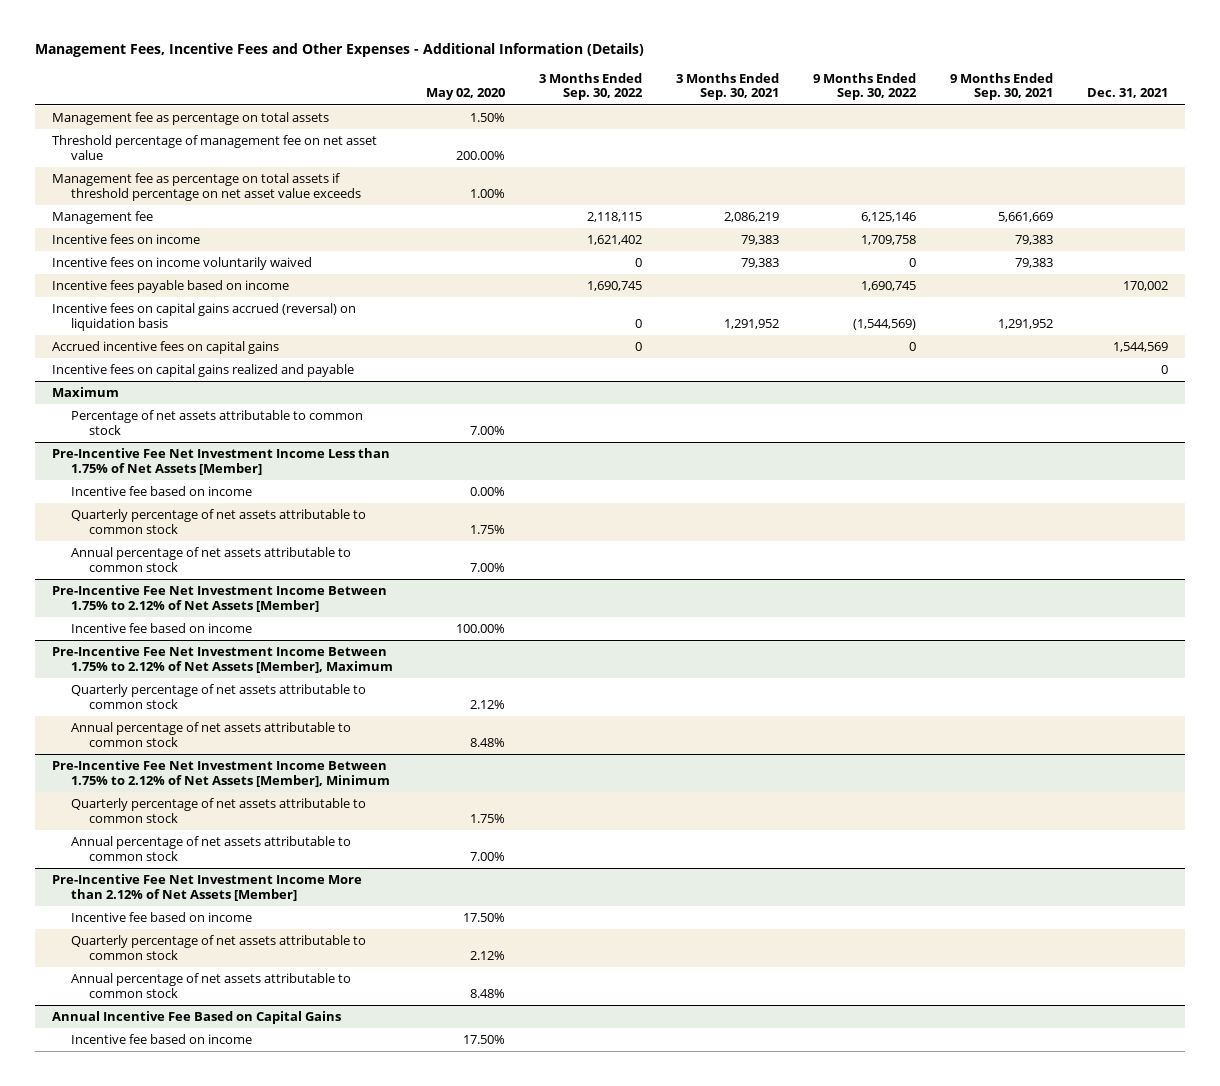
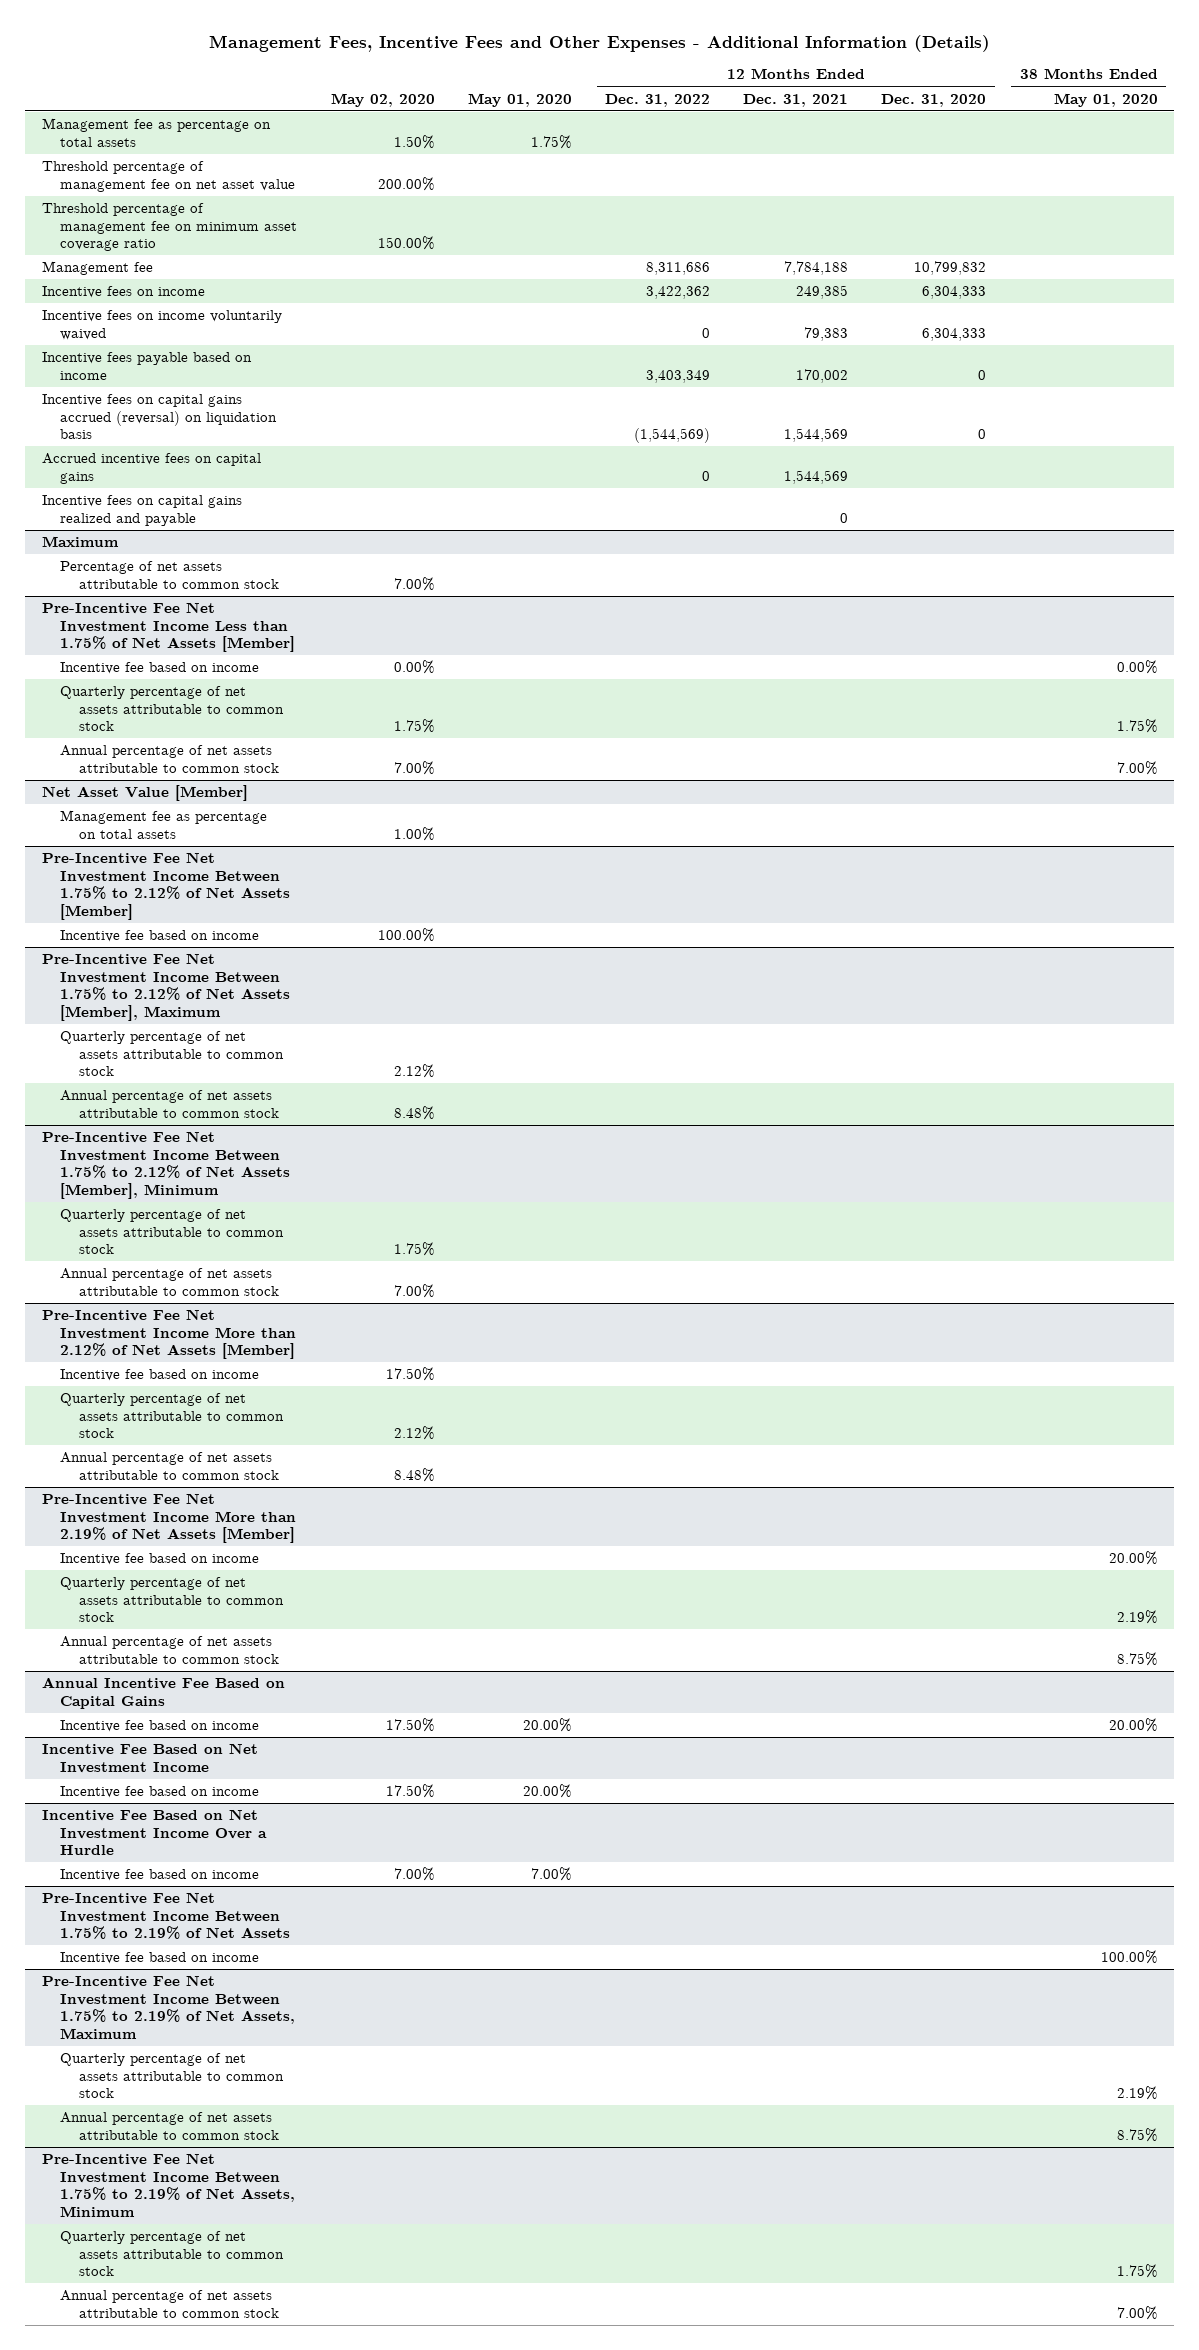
- | May 02, 2020 | 3 Months Ended Sep. 30, 2022 | 3 Months Ended Sep. 30, 2021 | 9 Months Ended Sep. 30, 2022 | 9 Months Ended Sep. 30, 2021 | Dec. 31, 2021
+ | May 02, 2020 | May 01, 2020 | 12 Months Ended Dec. 31, 2022 | 12 Months Ended Dec. 31, 2021 | 12 Months Ended Dec. 31, 2020 | 38 Months Ended May 01, 2020
- Management fee as percentage on total assets if threshold percentage on net asset value exceeds | 1.00% | | | | |
+ Threshold percentage of management fee on minimum asset coverage ratio | 150.00% | | | | |
+ Net Asset Value [Member]
+ Management fee as percentage on total assets | 1.00% | | | | |
+ Pre-Incentive Fee Net Investment Income More than 2.19% of Net Assets [Member]
+ Incentive fee based on income | | | | | | 20.00%
+ Quarterly percentage of net assets attributable to common stock | | | | | | 2.19%
+ Annual percentage of net assets attributable to common stock | | | | | | 8.75%
+ Incentive Fee Based on Net Investment Income
+ Incentive fee based on income | 17.50% | 20.00% | | | |
+ Incentive Fee Based on Net Investment Income Over a Hurdle
+ Incentive fee based on income | 7.00% | 7.00% | | | |
+ Pre-Incentive Fee Net Investment Income Between 1.75% to 2.19% of Net Assets
+ Incentive fee based on income | | | | | | 100.00%
+ Pre-Incentive Fee Net Investment Income Between 1.75% to 2.19% of Net Assets, Maximum
+ Quarterly percentage of net assets attributable to common stock | | | | | | 2.19%
+ Annual percentage of net assets attributable to common stock | | | | | | 8.75%
+ Pre-Incentive Fee Net Investment Income Between 1.75% to 2.19% of Net Assets, Minimum
+ Quarterly percentage of net assets attributable to common stock | | | | | | 1.75%
+ Annual percentage of net assets attributable to common stock | | | | | | 7.00%

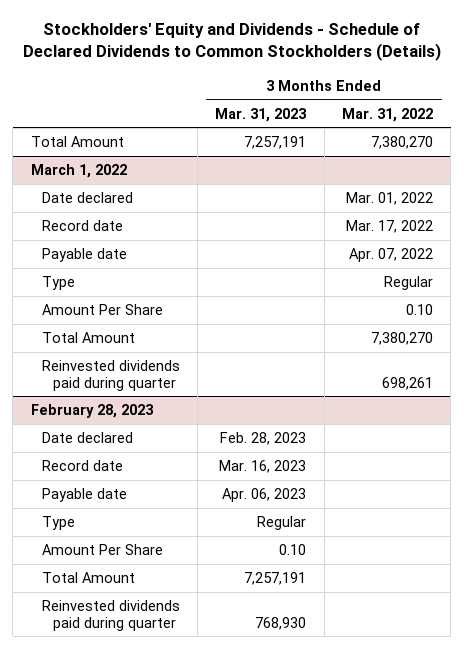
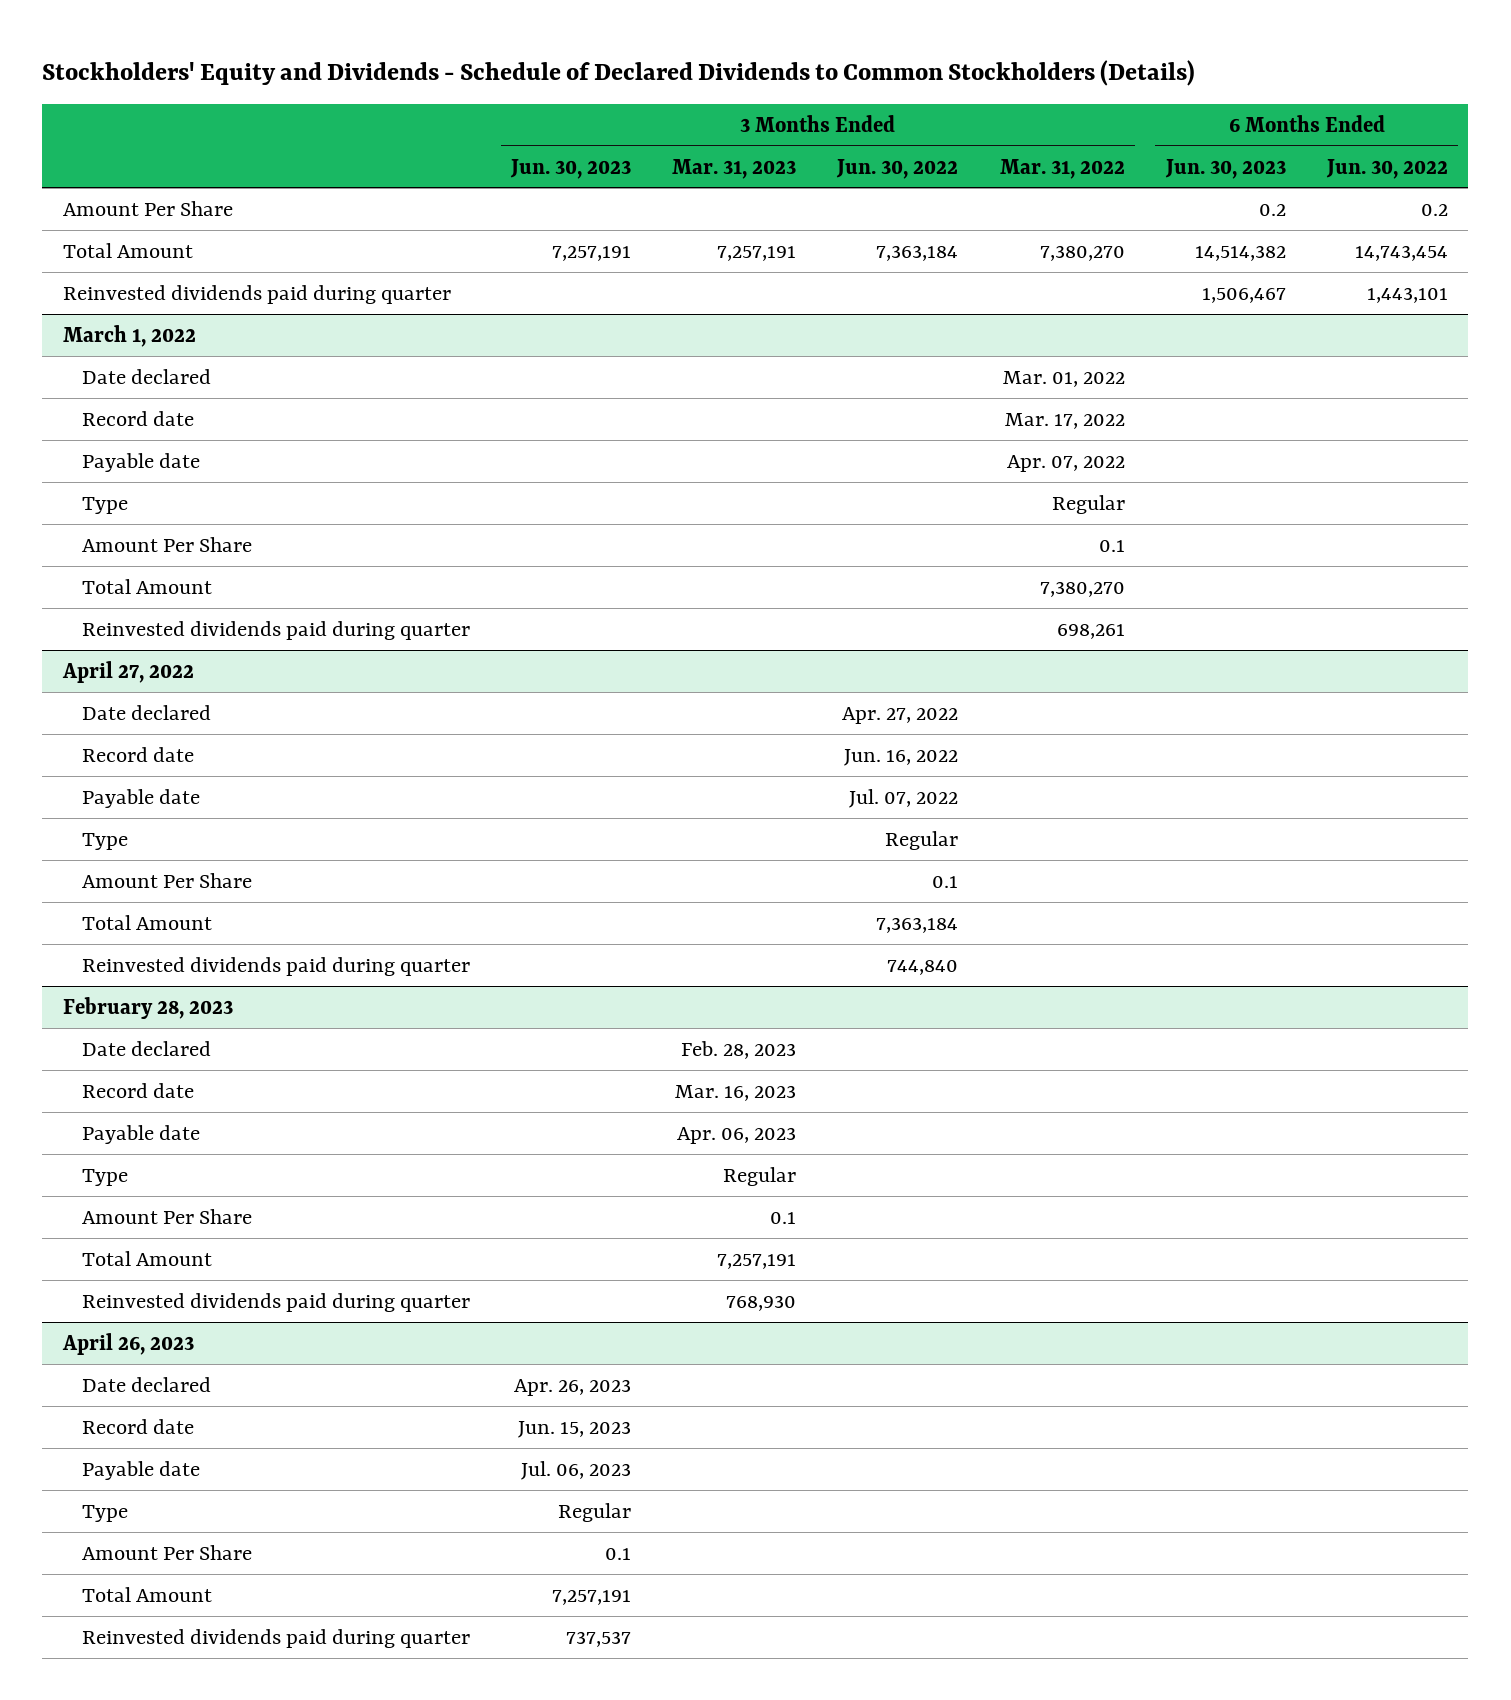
- | 3 Months Ended Mar. 31, 2023 | 3 Months Ended Mar. 31, 2022
+ | 3 Months Ended Jun. 30, 2023 | 3 Months Ended Mar. 31, 2023 | 3 Months Ended Jun. 30, 2022 | 3 Months Ended Mar. 31, 2022 | 6 Months Ended Jun. 30, 2023 | 6 Months Ended Jun. 30, 2022
+ Amount Per Share | | | | | 0.2 | 0.2
+ Reinvested dividends paid during quarter | | | | | 1,506,467 | 1,443,101
@ March 1, 2022
- Amount Per Share | | 0.10
+ Amount Per Share | | | | 0.1 | |
+ April 27, 2022
+ Date declared | | | Apr. 27, 2022 | | |
+ Record date | | | Jun. 16, 2022 | | |
+ Payable date | | | Jul. 07, 2022 | | |
+ Type | | | Regular | | |
+ Amount Per Share | | | 0.1 | | |
+ Total Amount | | | 7,363,184 | | |
+ Reinvested dividends paid during quarter | | | 744,840 | | |
@ February 28, 2023
- Amount Per Share | 0.10 |
+ Amount Per Share | | 0.1 | | | |
+ April 26, 2023
+ Date declared | Apr. 26, 2023 | | | | |
+ Record date | Jun. 15, 2023 | | | | |
+ Payable date | Jul. 06, 2023 | | | | |
+ Type | Regular | | | | |
+ Amount Per Share | 0.1 | | | | |
+ Total Amount | 7,257,191 | | | | |
+ Reinvested dividends paid during quarter | 737,537 | | | | |

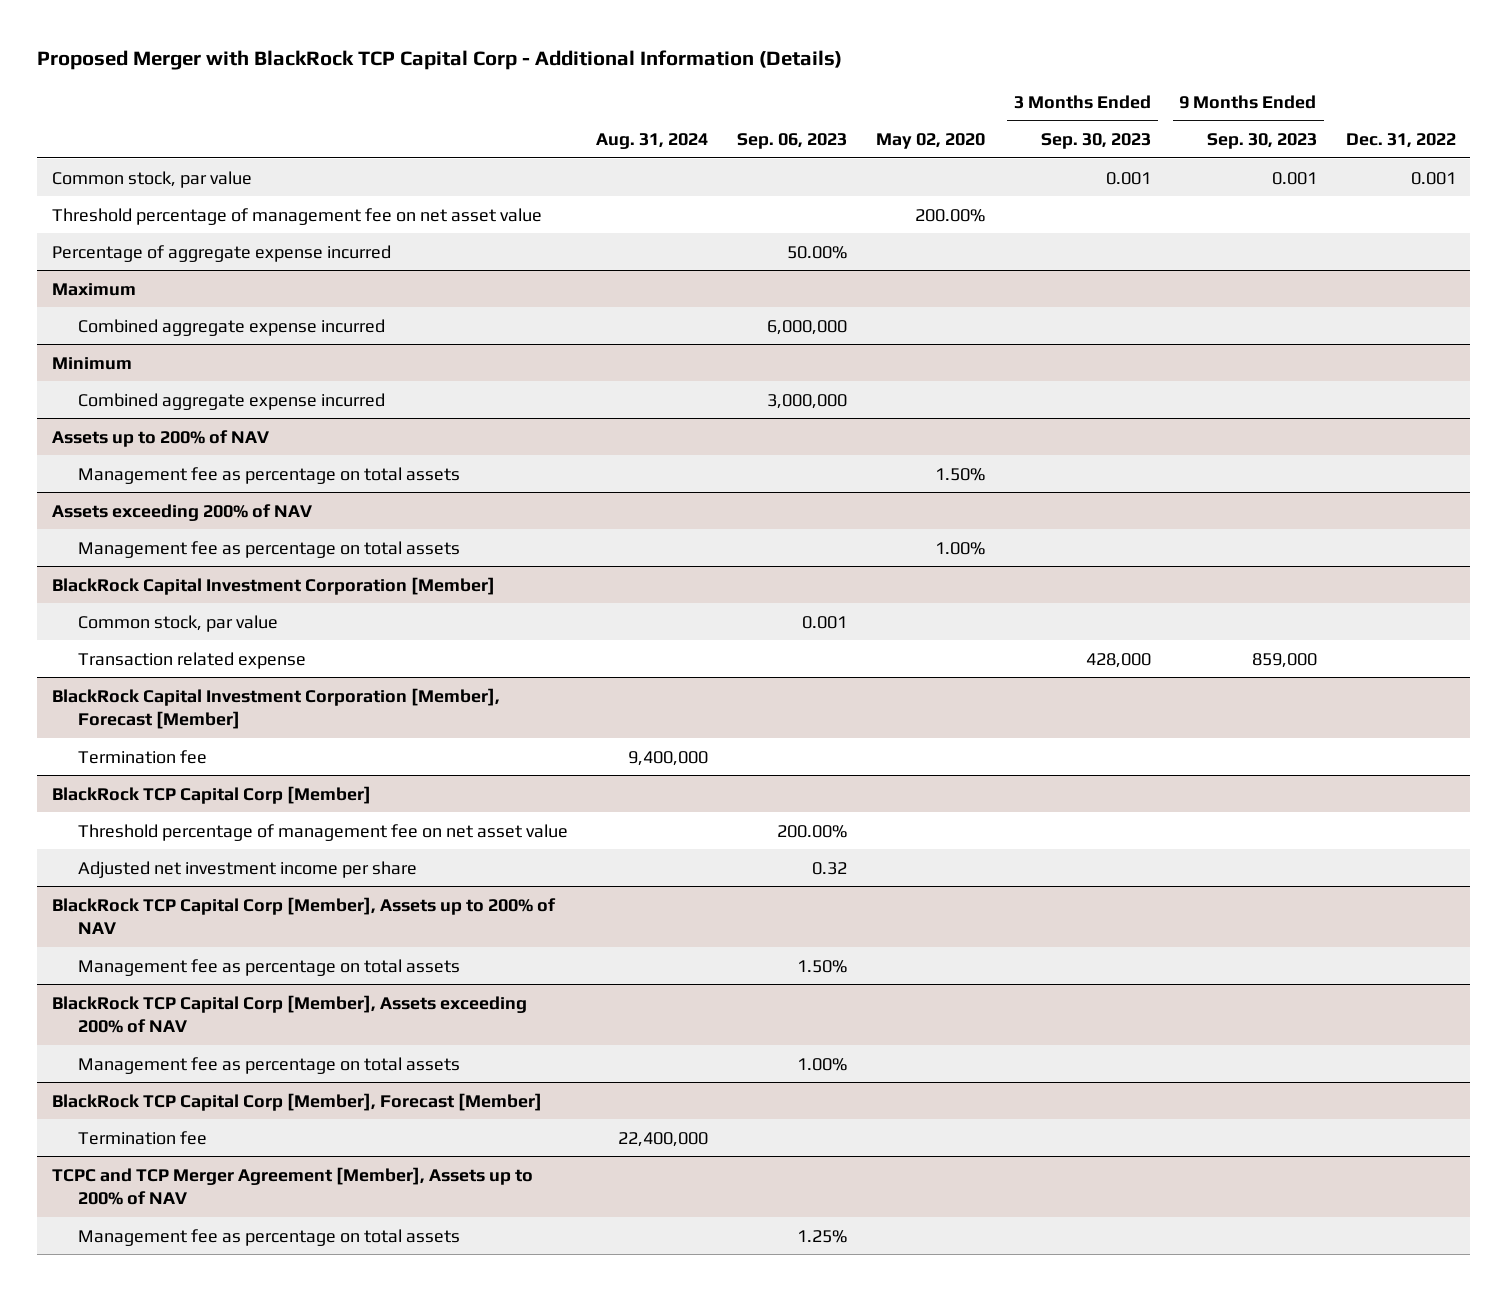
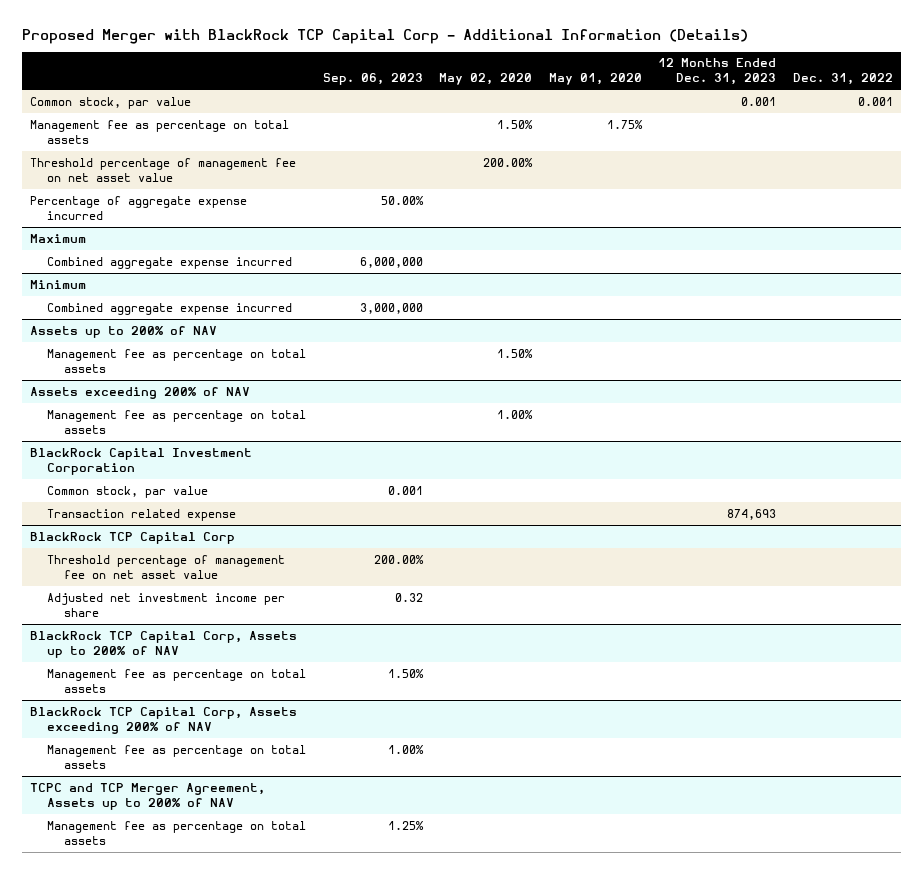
- | Aug. 31, 2024 | Sep. 06, 2023 | May 02, 2020 | 3 Months Ended Sep. 30, 2023 | 9 Months Ended Sep. 30, 2023 | Dec. 31, 2022
+ | Sep. 06, 2023 | May 02, 2020 | May 01, 2020 | 12 Months Ended Dec. 31, 2023 | Dec. 31, 2022
+ Management fee as percentage on total assets | | 1.50% | 1.75% | |
- BlackRock Capital Investment Corporation [Member]
+ BlackRock Capital Investment Corporation
- BlackRock Capital Investment Corporation [Member], Forecast [Member]
- Termination fee | 9,400,000 | | | | |
- BlackRock TCP Capital Corp [Member]
+ BlackRock TCP Capital Corp
- BlackRock TCP Capital Corp [Member], Assets up to 200% of NAV
+ BlackRock TCP Capital Corp, Assets up to 200% of NAV
- BlackRock TCP Capital Corp [Member], Assets exceeding 200% of NAV
+ BlackRock TCP Capital Corp, Assets exceeding 200% of NAV
- BlackRock TCP Capital Corp [Member], Forecast [Member]
- Termination fee | 22,400,000 | | | | |
- TCPC and TCP Merger Agreement [Member], Assets up to 200% of NAV
+ TCPC and TCP Merger Agreement, Assets up to 200% of NAV

